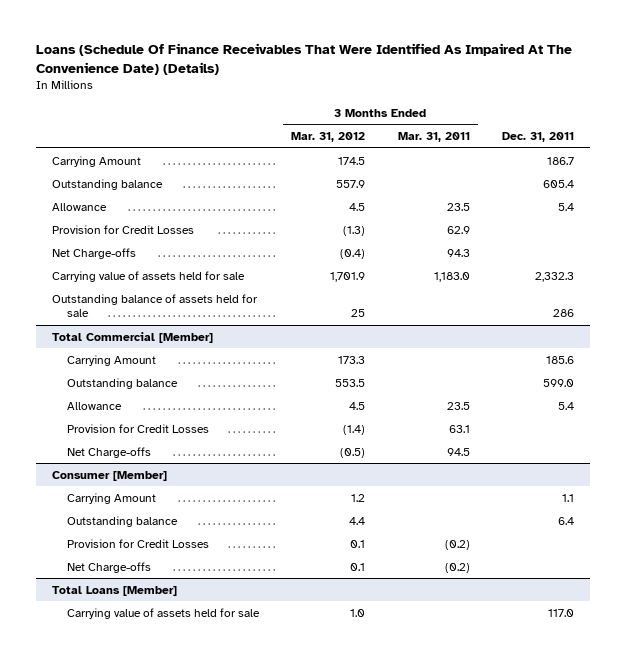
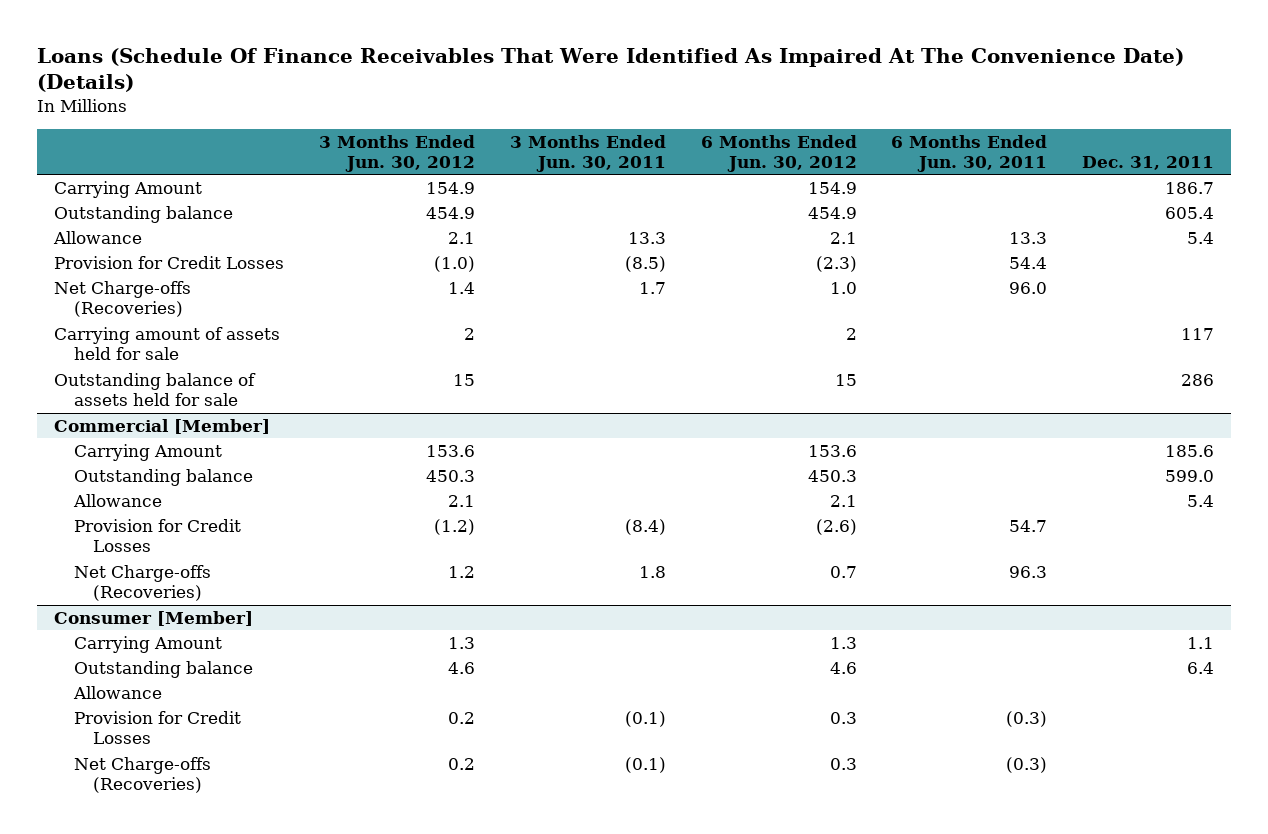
- | 3 Months Ended Mar. 31, 2012 | 3 Months Ended Mar. 31, 2011 | Dec. 31, 2011
+ | 3 Months Ended Jun. 30, 2012 | 3 Months Ended Jun. 30, 2011 | 6 Months Ended Jun. 30, 2012 | 6 Months Ended Jun. 30, 2011 | Dec. 31, 2011
- Net Charge-offs | (0.4) | 94.3 |
- Carrying value of assets held for sale | 1,701.9 | 1,183.0 | 2,332.3
+ Net Charge-offs (Recoveries) | 1.4 | 1.7 | 1.0 | 96.0 |
+ Carrying amount of assets held for sale | 2 | | 2 | | 117
- Total Commercial [Member]
+ Commercial [Member]
- Net Charge-offs | (0.5) | 94.5 |
+ Net Charge-offs (Recoveries) | 1.2 | 1.8 | 0.7 | 96.3 |
@ Consumer [Member]
+ Allowance
- Net Charge-offs | 0.1 | (0.2) |
- Total Loans [Member]
- Carrying value of assets held for sale | 1.0 | | 117.0
@ Consumer [Member]
+ Net Charge-offs (Recoveries) | 0.2 | (0.1) | 0.3 | (0.3) |

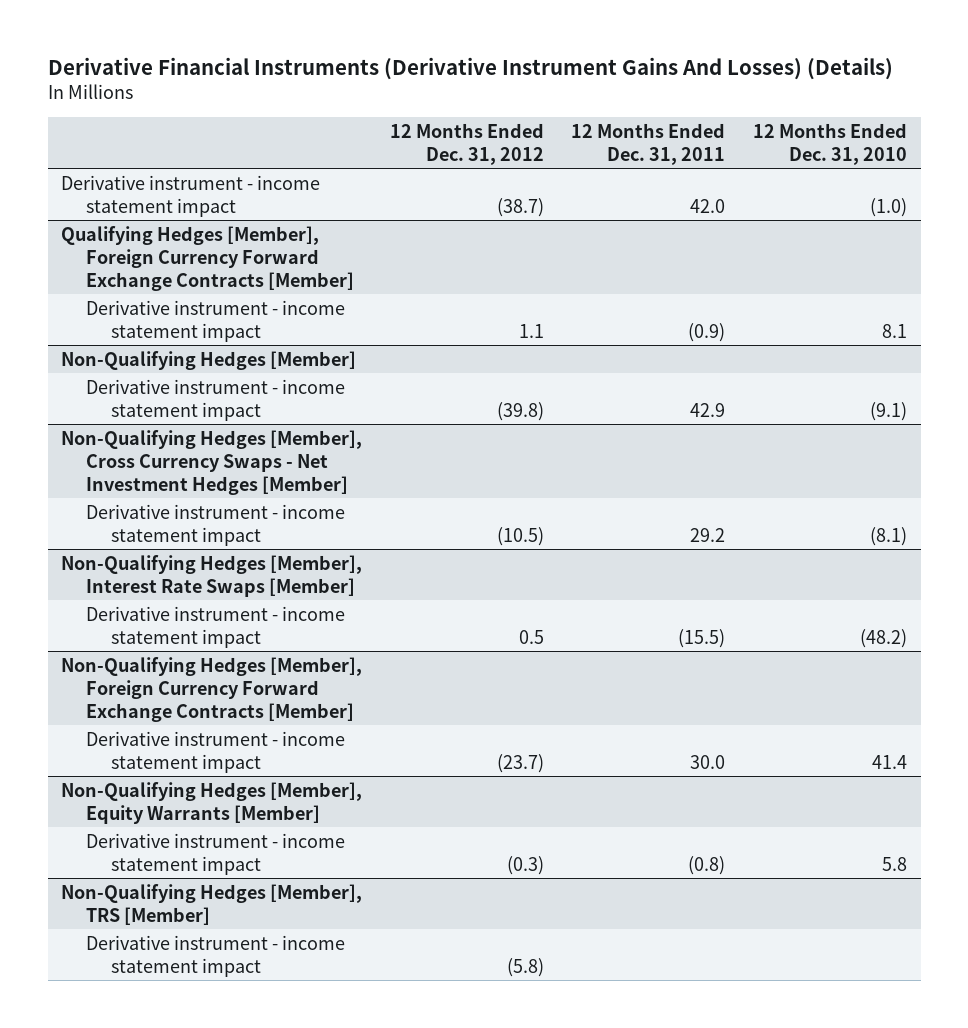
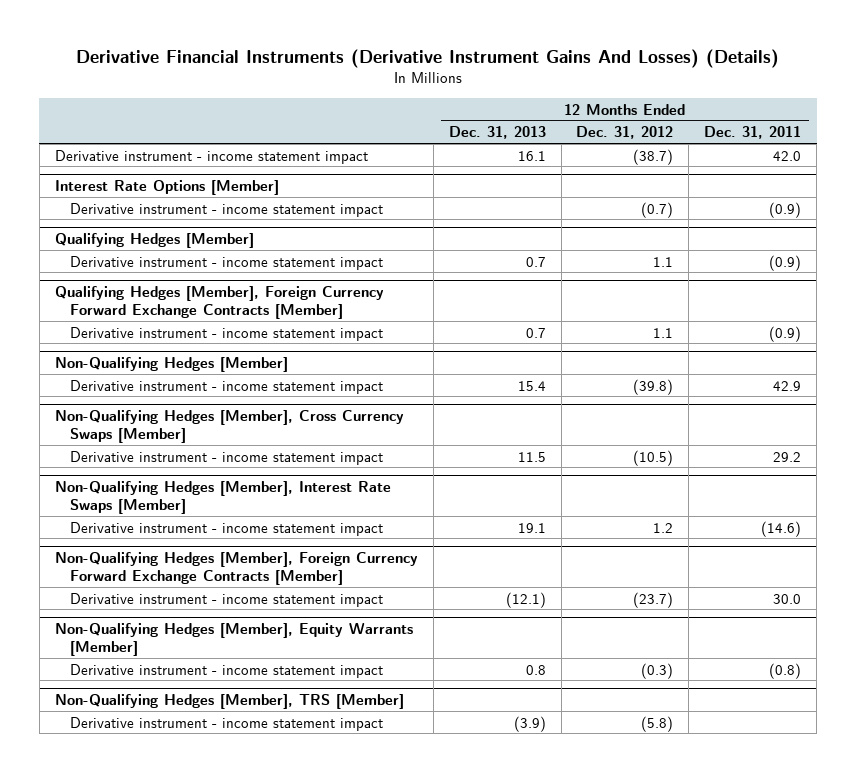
- | 12 Months Ended Dec. 31, 2012 | 12 Months Ended Dec. 31, 2011 | 12 Months Ended Dec. 31, 2010
+ | 12 Months Ended Dec. 31, 2013 | 12 Months Ended Dec. 31, 2012 | 12 Months Ended Dec. 31, 2011
+ Interest Rate Options [Member]
+ Derivative instrument - income statement impact | | (0.7) | (0.9)
+ Qualifying Hedges [Member]
+ Derivative instrument - income statement impact | 0.7 | 1.1 | (0.9)
- Non-Qualifying Hedges [Member], Cross Currency Swaps - Net Investment Hedges [Member]
+ Non-Qualifying Hedges [Member], Cross Currency Swaps [Member]
@ Non-Qualifying Hedges [Member], Interest Rate Swaps [Member]
- Derivative instrument - income statement impact | 0.5 | (15.5) | (48.2)
+ Derivative instrument - income statement impact | 19.1 | 1.2 | (14.6)

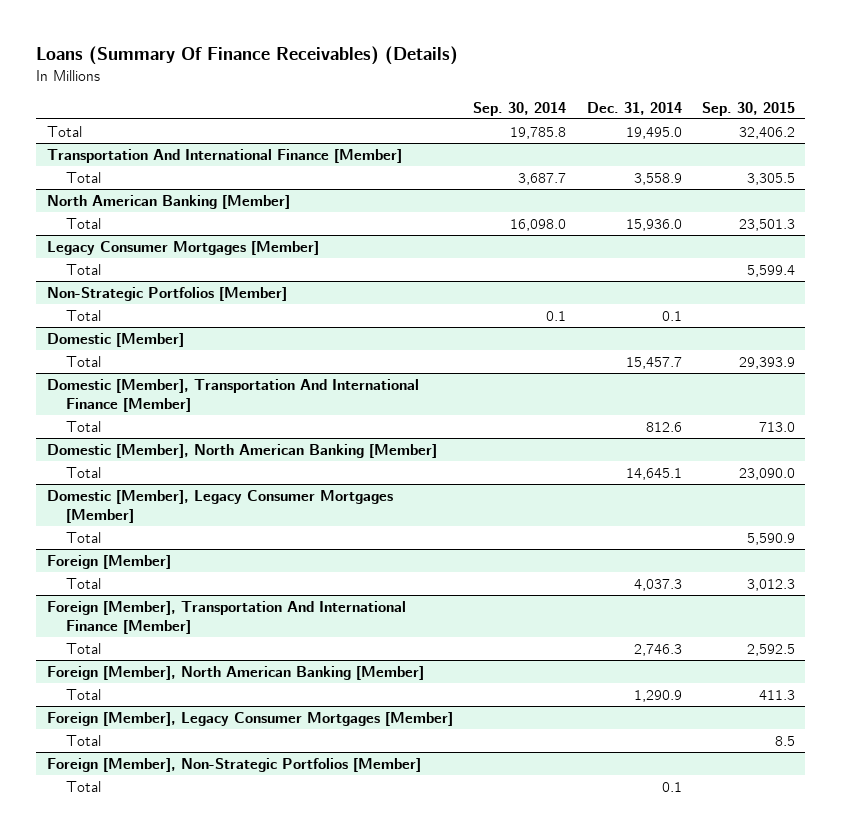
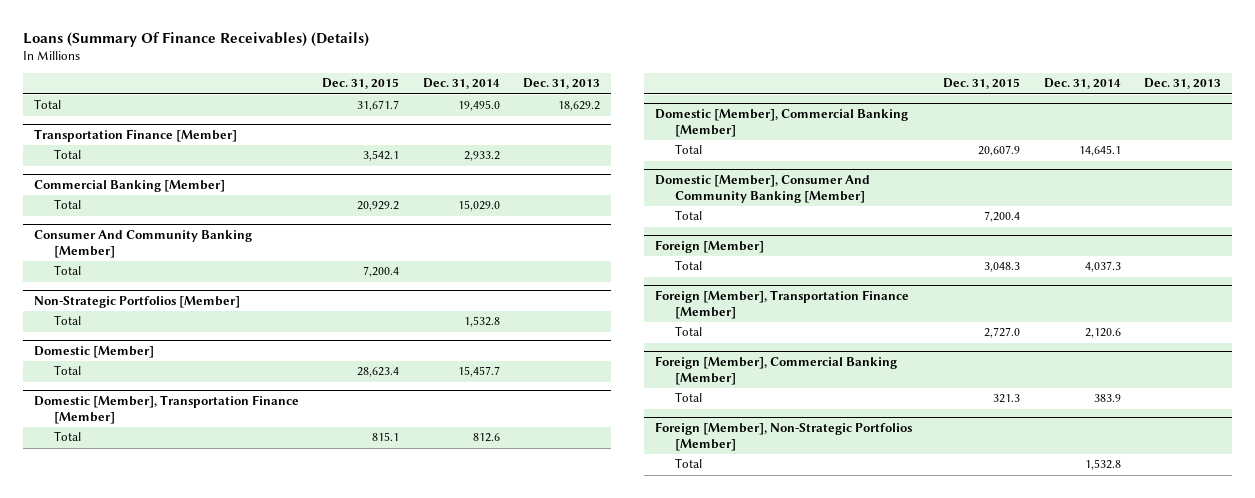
- | Sep. 30, 2014 | Dec. 31, 2014 | Sep. 30, 2015
+ | Dec. 31, 2015 | Dec. 31, 2014 | Dec. 31, 2013
- Transportation And International Finance [Member]
- Total | 3,687.7 | 3,558.9 | 3,305.5
- North American Banking [Member]
- Total | 16,098.0 | 15,936.0 | 23,501.3
- Legacy Consumer Mortgages [Member]
+ Transportation Finance [Member]
+ Total | 3,542.1 | 2,933.2 |
+ Commercial Banking [Member]
+ Total | 20,929.2 | 15,029.0 |
+ Consumer And Community Banking [Member]
@ Non-Strategic Portfolios [Member]
- Total | 0.1 | 0.1 |
+ Total | | 1,532.8 |
- Domestic [Member], Transportation And International Finance [Member]
+ Domestic [Member], Transportation Finance [Member]
- Domestic [Member], North American Banking [Member]
+ Domestic [Member], Commercial Banking [Member]
- Domestic [Member], Legacy Consumer Mortgages [Member]
+ Domestic [Member], Consumer And Community Banking [Member]
- Foreign [Member], Transportation And International Finance [Member]
- Total | | 2,746.3 | 2,592.5
- Foreign [Member], North American Banking [Member]
- Total | | 1,290.9 | 411.3
- Foreign [Member], Legacy Consumer Mortgages [Member]
- Total | | | 8.5
+ Foreign [Member], Transportation Finance [Member]
+ Total | 2,727.0 | 2,120.6 |
+ Foreign [Member], Commercial Banking [Member]
+ Total | 321.3 | 383.9 |
@ Foreign [Member], Non-Strategic Portfolios [Member]
- Total | | 0.1 |
+ Total | | 1,532.8 |

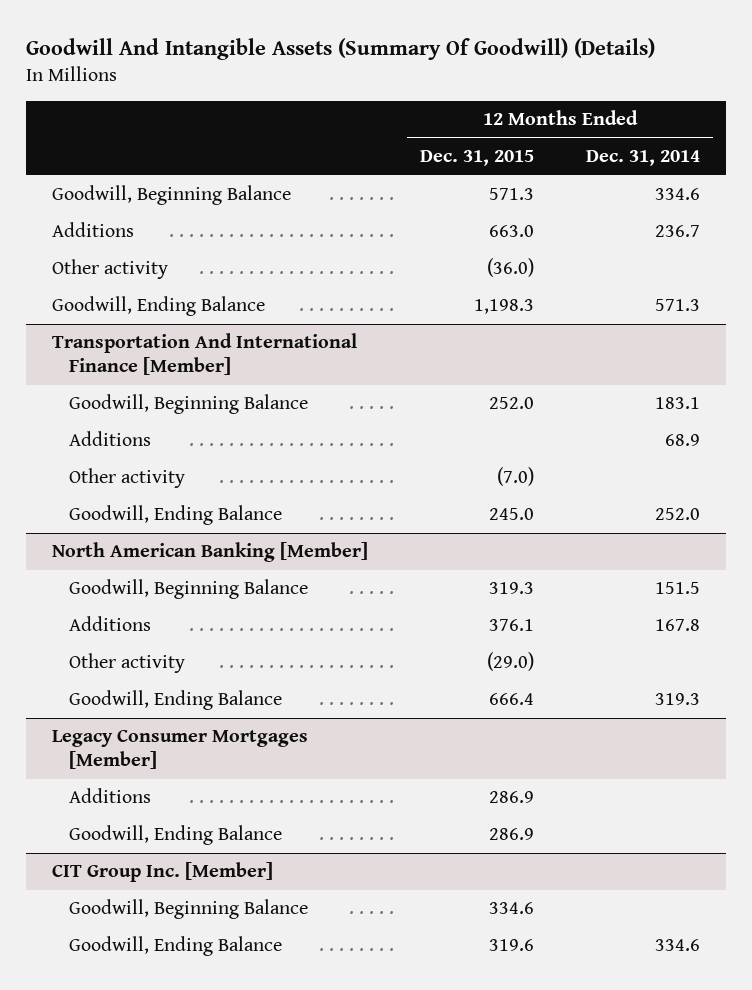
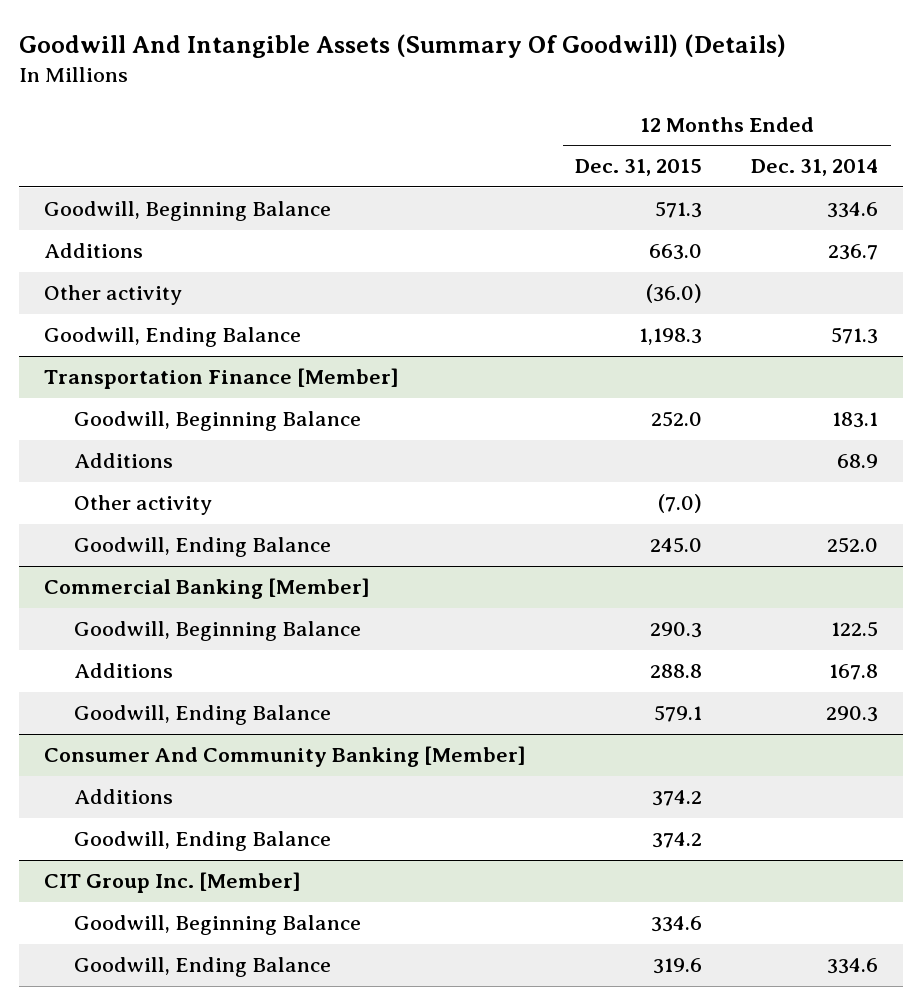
- Transportation And International Finance [Member]
+ Transportation Finance [Member]
- North American Banking [Member]
- Goodwill, Beginning Balance | 319.3 | 151.5
- Additions | 376.1 | 167.8
- Other activity | (29.0) |
- Goodwill, Ending Balance | 666.4 | 319.3
- Legacy Consumer Mortgages [Member]
- Additions | 286.9 |
- Goodwill, Ending Balance | 286.9 |
+ Commercial Banking [Member]
+ Goodwill, Beginning Balance | 290.3 | 122.5
+ Additions | 288.8 | 167.8
+ Goodwill, Ending Balance | 579.1 | 290.3
+ Consumer And Community Banking [Member]
+ Additions | 374.2 |
+ Goodwill, Ending Balance | 374.2 |

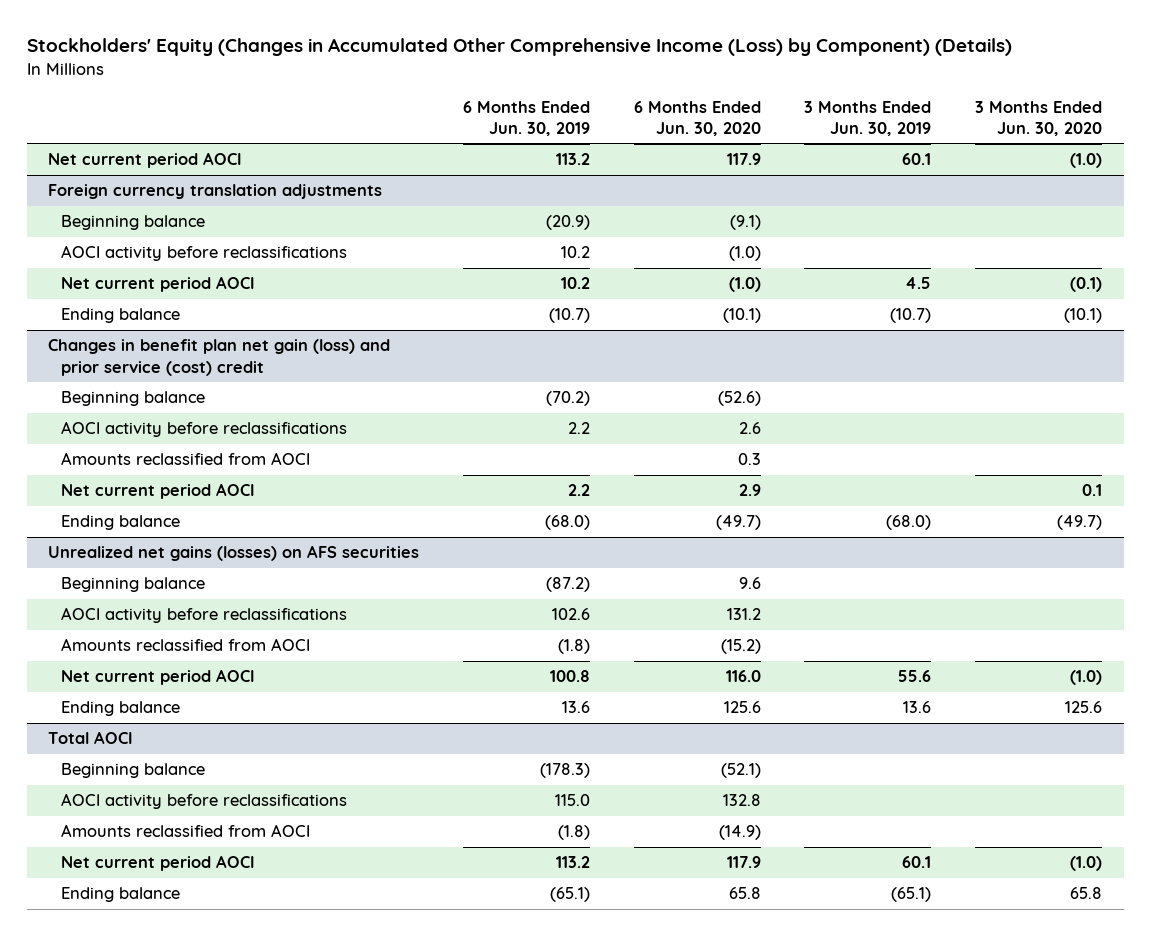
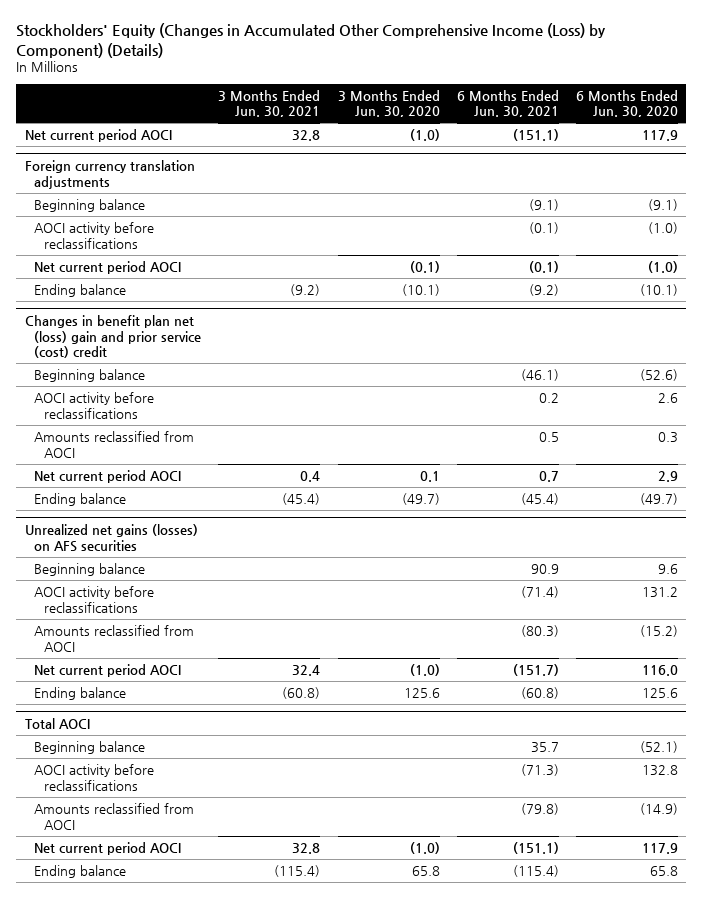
- | 6 Months Ended Jun. 30, 2019 | 6 Months Ended Jun. 30, 2020 | 3 Months Ended Jun. 30, 2019 | 3 Months Ended Jun. 30, 2020
+ | 3 Months Ended Jun. 30, 2021 | 3 Months Ended Jun. 30, 2020 | 6 Months Ended Jun. 30, 2021 | 6 Months Ended Jun. 30, 2020
- Changes in benefit plan net gain (loss) and prior service (cost) credit
+ Changes in benefit plan net (loss) gain and prior service (cost) credit

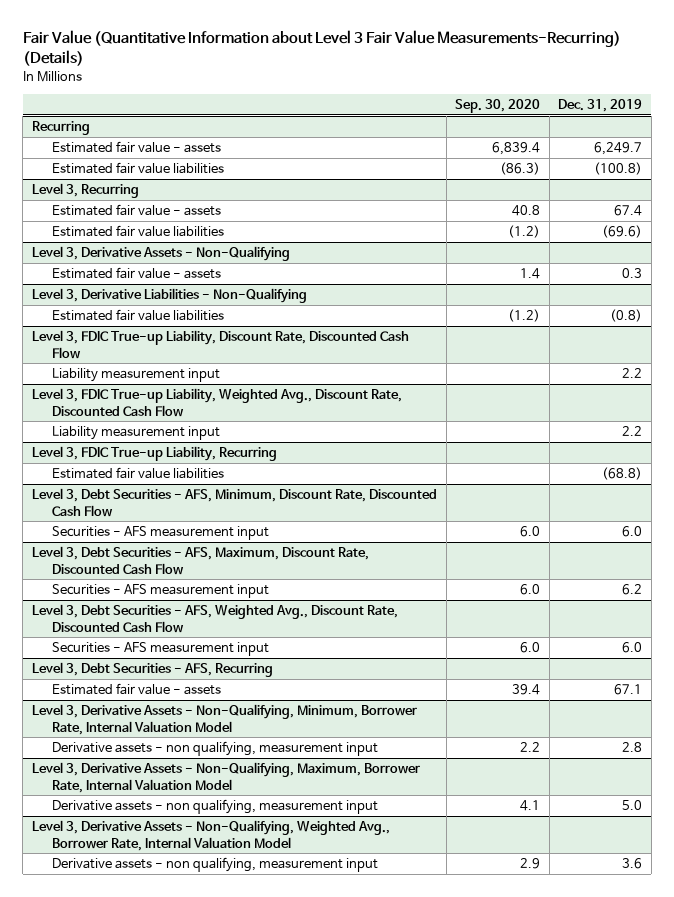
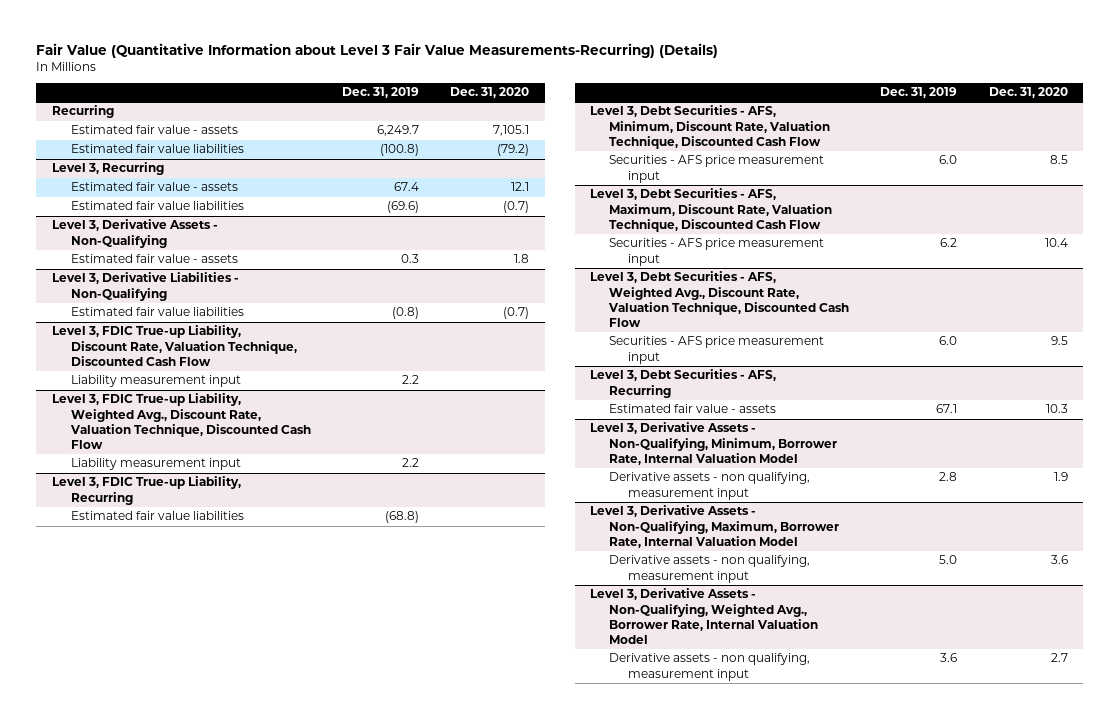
- | Sep. 30, 2020 | Dec. 31, 2019
+ | Dec. 31, 2019 | Dec. 31, 2020
- Level 3, FDIC True-up Liability, Discount Rate, Discounted Cash Flow
+ Level 3, FDIC True-up Liability, Discount Rate, Valuation Technique, Discounted Cash Flow
- Level 3, FDIC True-up Liability, Weighted Avg., Discount Rate, Discounted Cash Flow
+ Level 3, FDIC True-up Liability, Weighted Avg., Discount Rate, Valuation Technique, Discounted Cash Flow
- Level 3, Debt Securities - AFS, Minimum, Discount Rate, Discounted Cash Flow
- Securities - AFS measurement input | 6.0 | 6.0
- Level 3, Debt Securities - AFS, Maximum, Discount Rate, Discounted Cash Flow
- Securities - AFS measurement input | 6.0 | 6.2
- Level 3, Debt Securities - AFS, Weighted Avg., Discount Rate, Discounted Cash Flow
- Securities - AFS measurement input | 6.0 | 6.0
+ Level 3, Debt Securities - AFS, Minimum, Discount Rate, Valuation Technique, Discounted Cash Flow
+ Securities - AFS price measurement input | 6.0 | 8.5
+ Level 3, Debt Securities - AFS, Maximum, Discount Rate, Valuation Technique, Discounted Cash Flow
+ Securities - AFS price measurement input | 6.2 | 10.4
+ Level 3, Debt Securities - AFS, Weighted Avg., Discount Rate, Valuation Technique, Discounted Cash Flow
+ Securities - AFS price measurement input | 6.0 | 9.5

